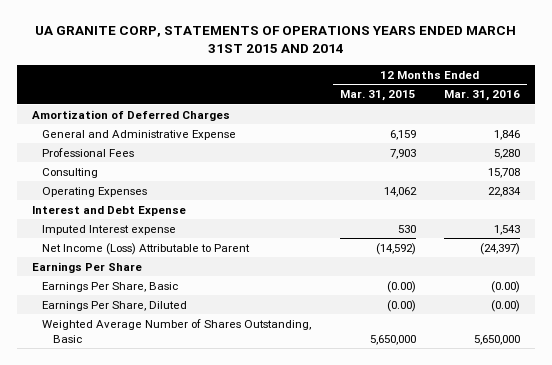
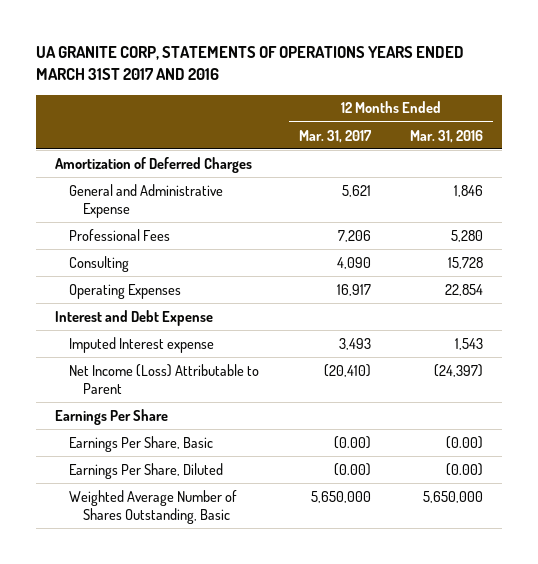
- UA GRANITE CORP, STATEMENTS OF OPERATIONS YEARS ENDED MARCH 31ST 2015 AND 2014
+ UA GRANITE CORP, STATEMENTS OF OPERATIONS YEARS ENDED MARCH 31ST 2017 AND 2016
- | 12 Months Ended Mar. 31, 2015 | 12 Months Ended Mar. 31, 2016
+ | 12 Months Ended Mar. 31, 2017 | 12 Months Ended Mar. 31, 2016
- Consulting | | 15,708
- Operating Expenses | 14,062 | 22,834
+ Consulting | 4,090 | 15,728
+ Operating Expenses | 16,917 | 22,854

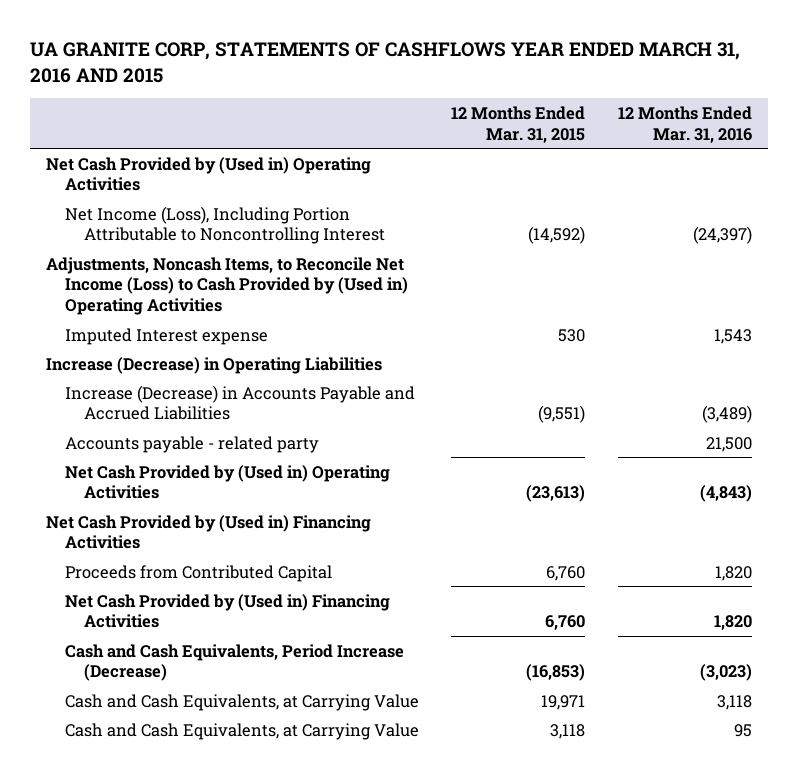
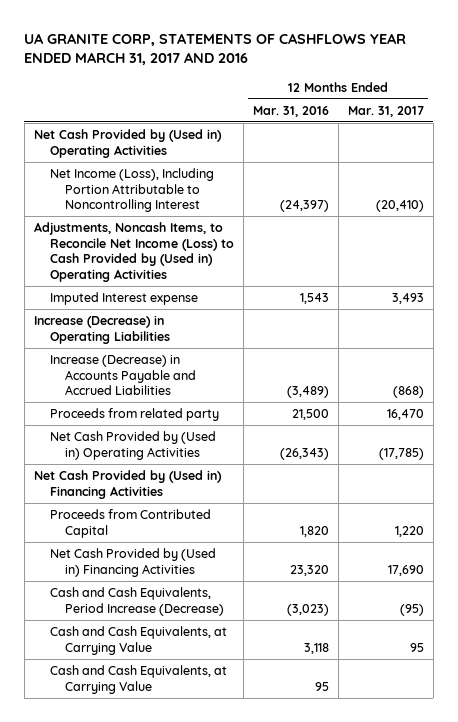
- UA GRANITE CORP, STATEMENTS OF CASHFLOWS YEAR ENDED MARCH 31, 2016 AND 2015
+ UA GRANITE CORP, STATEMENTS OF CASHFLOWS YEAR ENDED MARCH 31, 2017 AND 2016
- | 12 Months Ended Mar. 31, 2015 | 12 Months Ended Mar. 31, 2016
+ | 12 Months Ended Mar. 31, 2016 | 12 Months Ended Mar. 31, 2017
- Accounts payable - related party | | 21,500
- Net Cash Provided by (Used in) Operating Activities | (23,613) | (4,843)
+ Proceeds from related party | 21,500 | 16,470
+ Net Cash Provided by (Used in) Operating Activities | (26,343) | (17,785)
- Net Cash Provided by (Used in) Financing Activities | 6,760 | 1,820
+ Net Cash Provided by (Used in) Financing Activities | 23,320 | 17,690

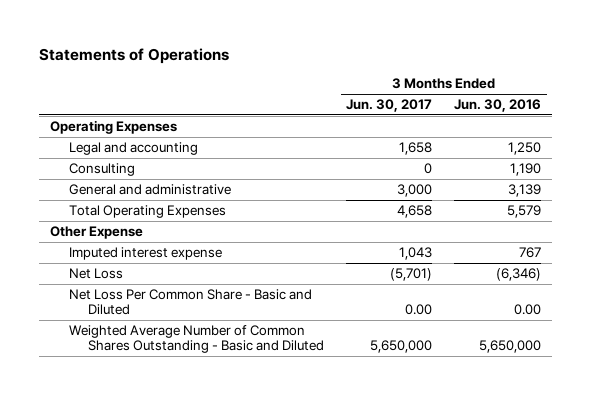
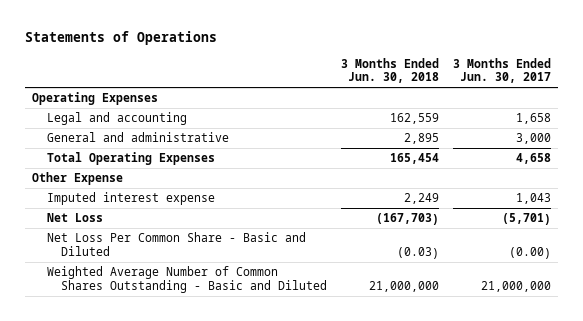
- | 3 Months Ended Jun. 30, 2017 | 3 Months Ended Jun. 30, 2016
+ | 3 Months Ended Jun. 30, 2018 | 3 Months Ended Jun. 30, 2017
- Consulting | 0 | 1,190
- Net Loss Per Common Share - Basic and Diluted | 0.00 | 0.00
- Weighted Average Number of Common Shares Outstanding - Basic and Diluted | 5,650,000 | 5,650,000
+ Net Loss Per Common Share - Basic and Diluted | (0.03) | (0.00)
+ Weighted Average Number of Common Shares Outstanding - Basic and Diluted | 21,000,000 | 21,000,000

